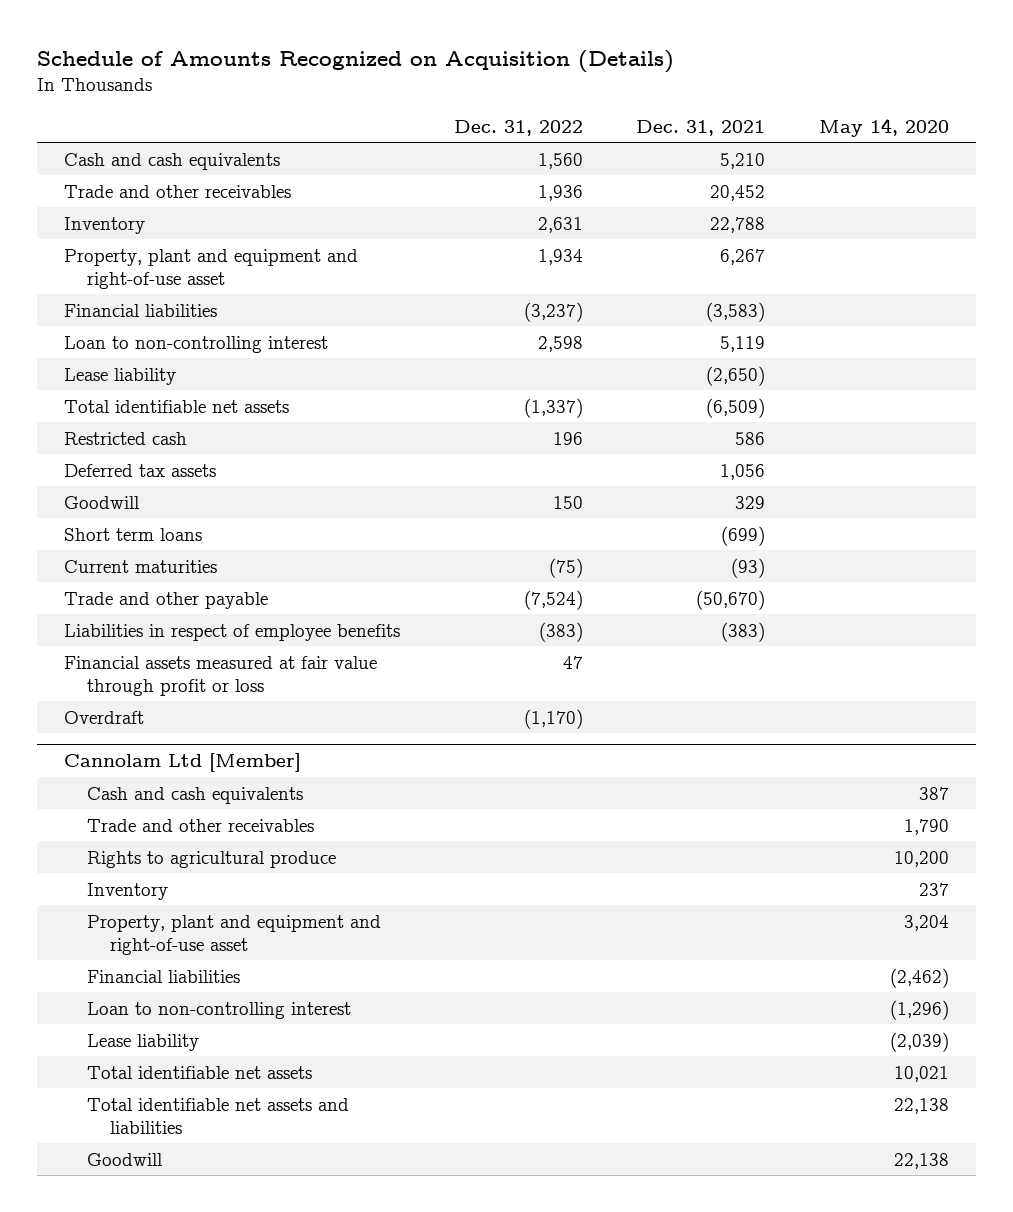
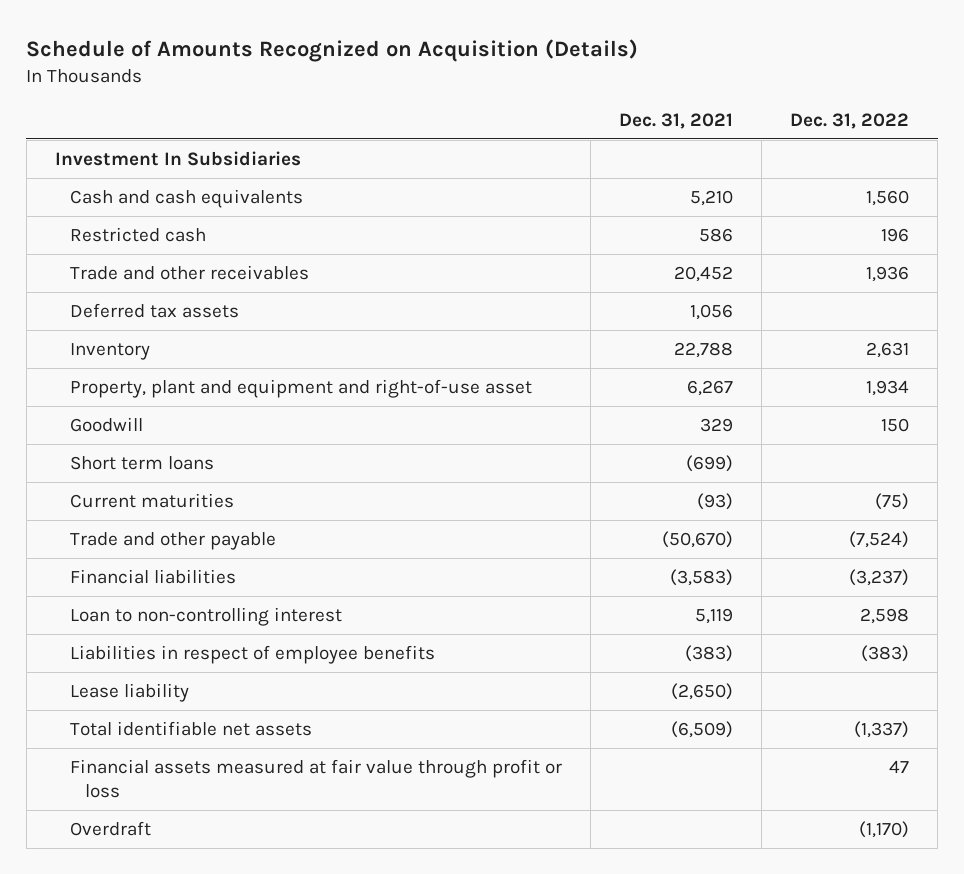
- | Dec. 31, 2022 | Dec. 31, 2021 | May 14, 2020
+ | Dec. 31, 2021 | Dec. 31, 2022
+ Investment In Subsidiaries
moved up: Restricted cash | 586 | 196
moved up: Deferred tax assets | 1,056 |
moved down: Financial liabilities | (3,583) | (3,237)
moved down: Loan to non-controlling interest | 5,119 | 2,598
moved down: Lease liability | (2,650) |
moved down: Total identifiable net assets | (6,509) | (1,337)
- Cannolam Ltd [Member]
- Cash and cash equivalents | | | 387
- Trade and other receivables | | | 1,790
- Rights to agricultural produce | | | 10,200
- Inventory | | | 237
- Property, plant and equipment and right-of-use asset | | | 3,204
- Financial liabilities | | | (2,462)
- Loan to non-controlling interest | | | (1,296)
- Lease liability | | | (2,039)
- Total identifiable net assets | | | 10,021
- Total identifiable net assets and liabilities | | | 22,138
- Goodwill | | | 22,138

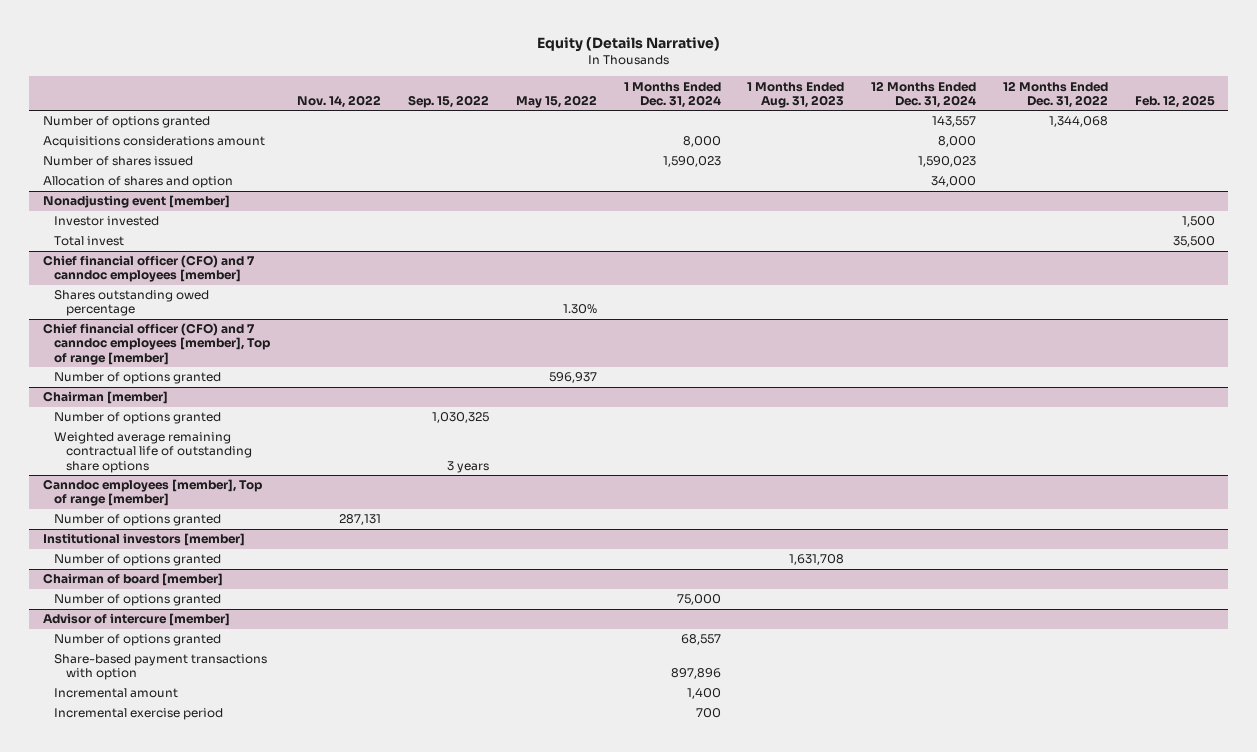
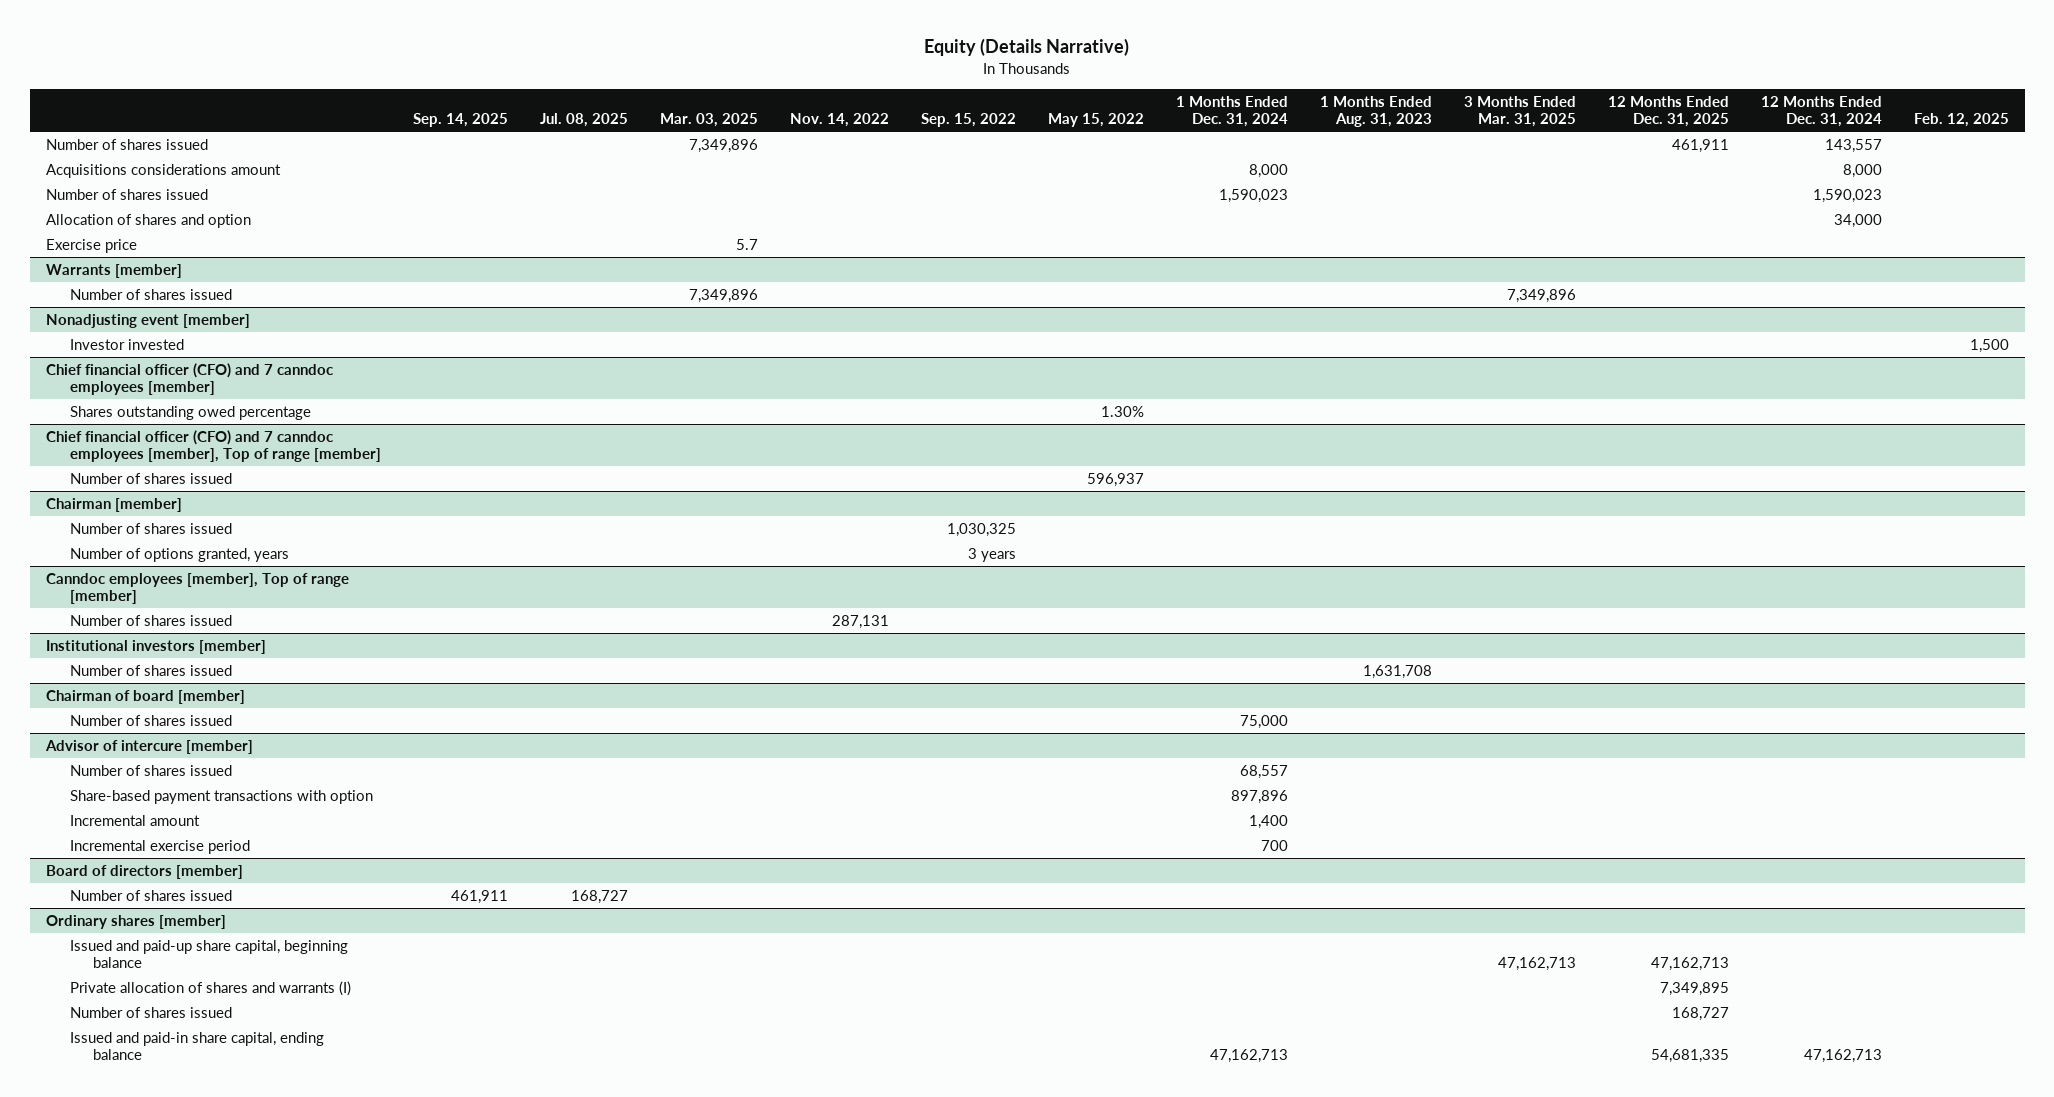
- | Nov. 14, 2022 | Sep. 15, 2022 | May 15, 2022 | 1 Months Ended Dec. 31, 2024 | 1 Months Ended Aug. 31, 2023 | 12 Months Ended Dec. 31, 2024 | 12 Months Ended Dec. 31, 2022 | Feb. 12, 2025
+ | Sep. 14, 2025 | Jul. 08, 2025 | Mar. 03, 2025 | Nov. 14, 2022 | Sep. 15, 2022 | May 15, 2022 | 1 Months Ended Dec. 31, 2024 | 1 Months Ended Aug. 31, 2023 | 3 Months Ended Mar. 31, 2025 | 12 Months Ended Dec. 31, 2025 | 12 Months Ended Dec. 31, 2024 | Feb. 12, 2025
- Number of options granted | | | | | | 143,557 | 1,344,068 |
+ Number of shares issued | | | 7,349,896 | | | | | | | 461,911 | 143,557 |
+ Exercise price | | | 5.7 | | | | | | | | |
+ Warrants [member]
+ Number of shares issued | | | 7,349,896 | | | | | | 7,349,896 | | |
@ Nonadjusting event [member]
- Total invest | | | | | | | | 35,500
@ Chief financial officer (CFO) and 7 canndoc employees [member], Top of range [member]
- Number of options granted | | | 596,937 | | | | |
+ Number of shares issued | | | | | | 596,937 | | | | | |
@ Chairman [member]
- Number of options granted | | 1,030,325 | | | | | |
- Weighted average remaining contractual life of outstanding share options | | 3 years | | | | | |
+ Number of shares issued | | | | | 1,030,325 | | | | | | |
+ Number of options granted, years | | | | | 3 years | | | | | | |
@ Canndoc employees [member], Top of range [member]
- Number of options granted | 287,131 | | | | | | |
+ Number of shares issued | | | | 287,131 | | | | | | | |
@ Institutional investors [member]
- Number of options granted | | | | | 1,631,708 | | |
+ Number of shares issued | | | | | | | | 1,631,708 | | | |
@ Chairman of board [member]
- Number of options granted | | | | 75,000 | | | |
+ Number of shares issued | | | | | | | 75,000 | | | | |
@ Advisor of intercure [member]
- Number of options granted | | | | 68,557 | | | |
+ Number of shares issued | | | | | | | 68,557 | | | | |
+ Board of directors [member]
+ Number of shares issued | 461,911 | 168,727 | | | | | | | | | |
+ Ordinary shares [member]
+ Issued and paid-up share capital, beginning balance | | | | | | | | | 47,162,713 | 47,162,713 | |
+ Private allocation of shares and warrants (I) | | | | | | | | | | 7,349,895 | |
+ Number of shares issued | | | | | | | | | | 168,727 | |
+ Issued and paid-in share capital, ending balance | | | | | | | 47,162,713 | | | 54,681,335 | 47,162,713 |

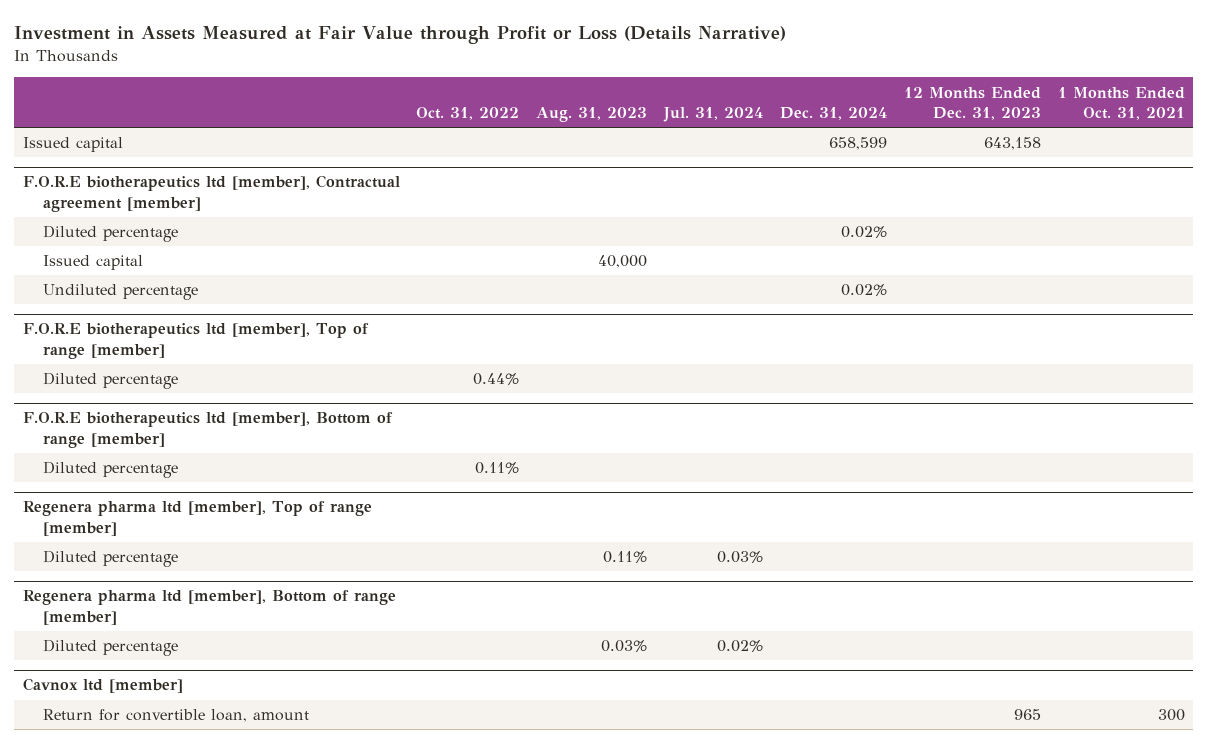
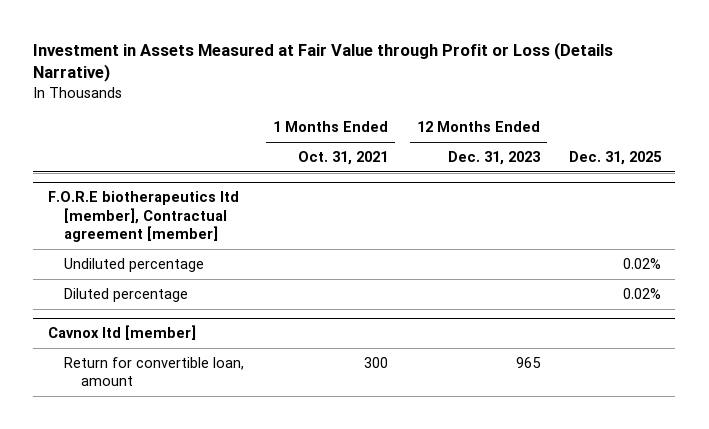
- | Oct. 31, 2022 | Aug. 31, 2023 | Jul. 31, 2024 | Dec. 31, 2024 | 12 Months Ended Dec. 31, 2023 | 1 Months Ended Oct. 31, 2021
+ | 1 Months Ended Oct. 31, 2021 | 12 Months Ended Dec. 31, 2023 | Dec. 31, 2025
- Issued capital | | | | 658,599 | 643,158 |
@ F.O.R.E biotherapeutics ltd [member], Contractual agreement [member]
- Issued capital | | 40,000 | | | |
- F.O.R.E biotherapeutics ltd [member], Top of range [member]
- Diluted percentage | 0.44% | | | | |
- F.O.R.E biotherapeutics ltd [member], Bottom of range [member]
- Diluted percentage | 0.11% | | | | |
- Regenera pharma ltd [member], Top of range [member]
- Diluted percentage | | 0.11% | 0.03% | | |
- Regenera pharma ltd [member], Bottom of range [member]
- Diluted percentage | | 0.03% | 0.02% | | |
@ F.O.R.E biotherapeutics ltd [member], Contractual agreement [member]
moved down: Diluted percentage | | | 0.02%

